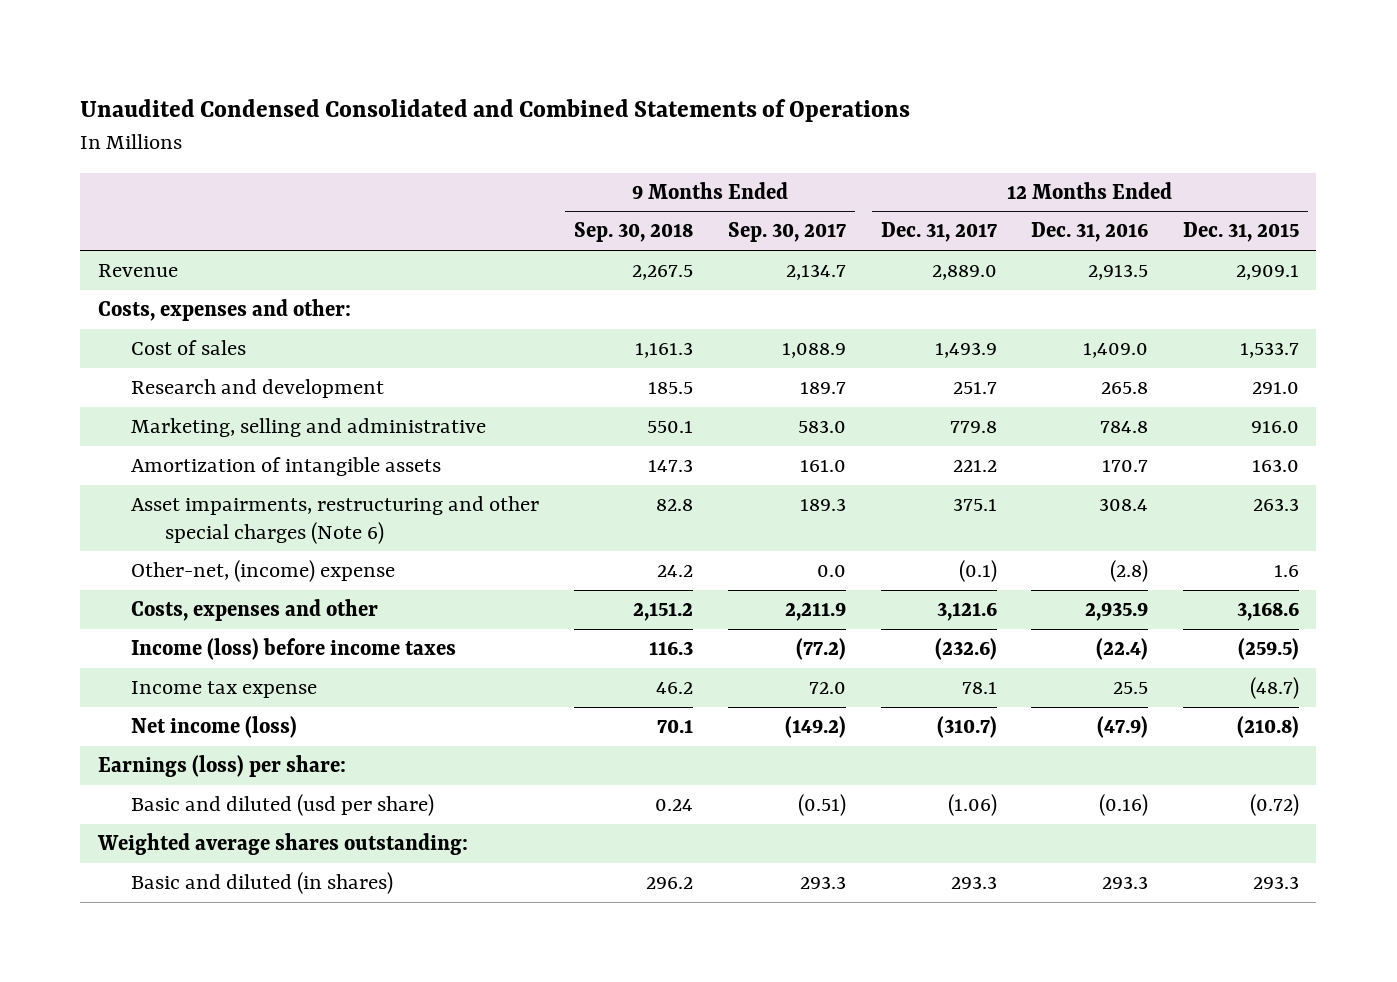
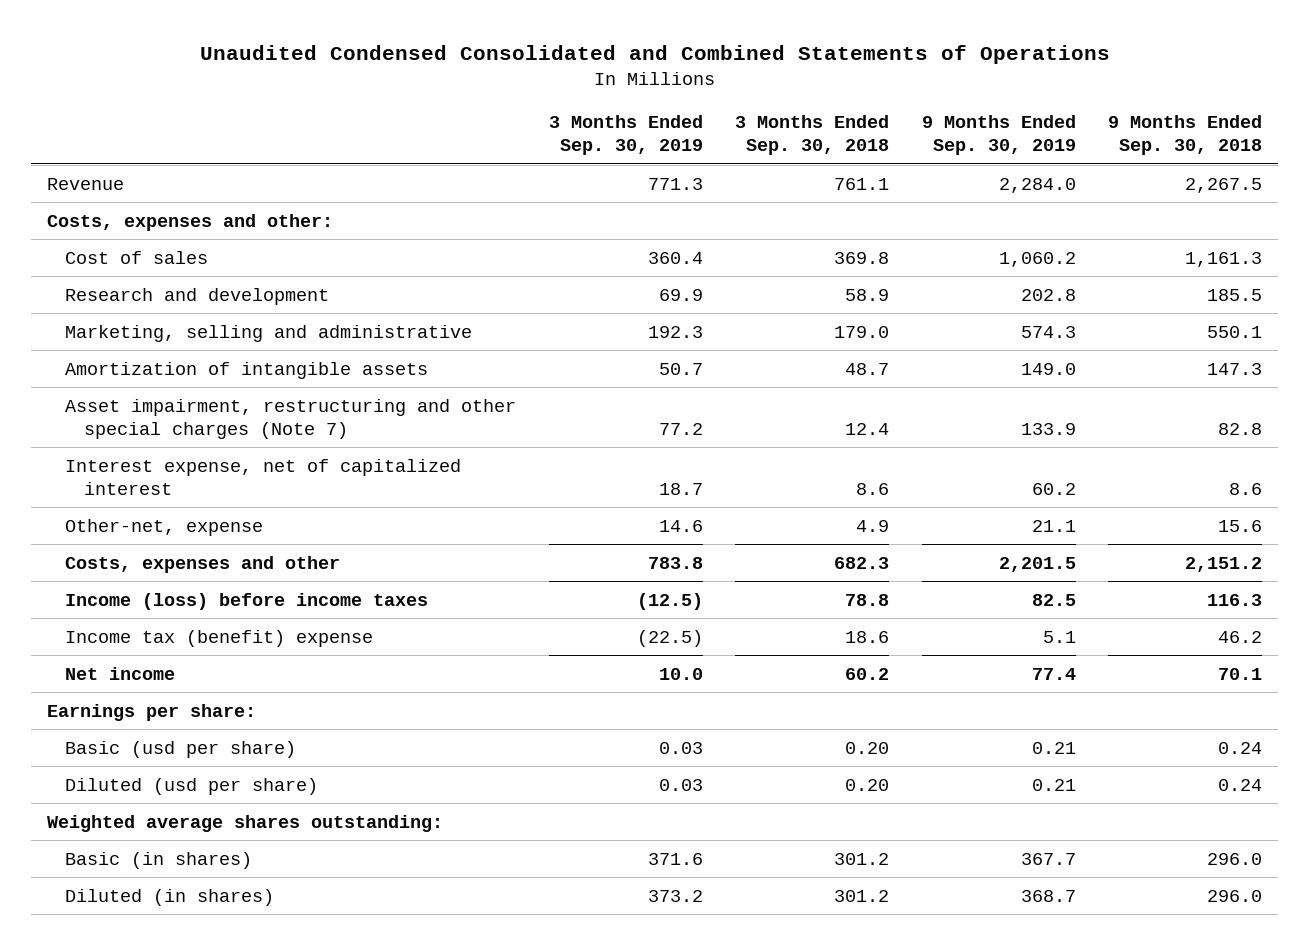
- | 9 Months Ended Sep. 30, 2018 | 9 Months Ended Sep. 30, 2017 | 12 Months Ended Dec. 31, 2017 | 12 Months Ended Dec. 31, 2016 | 12 Months Ended Dec. 31, 2015
+ | 3 Months Ended Sep. 30, 2019 | 3 Months Ended Sep. 30, 2018 | 9 Months Ended Sep. 30, 2019 | 9 Months Ended Sep. 30, 2018
- Asset impairments, restructuring and other special charges (Note 6) | 82.8 | 189.3 | 375.1 | 308.4 | 263.3
- Other-net, (income) expense | 24.2 | 0.0 | (0.1) | (2.8) | 1.6
+ Asset impairment, restructuring and other special charges (Note 7) | 77.2 | 12.4 | 133.9 | 82.8
+ Interest expense, net of capitalized interest | 18.7 | 8.6 | 60.2 | 8.6
+ Other-net, expense | 14.6 | 4.9 | 21.1 | 15.6
- Income tax expense | 46.2 | 72.0 | 78.1 | 25.5 | (48.7)
- Net income (loss) | 70.1 | (149.2) | (310.7) | (47.9) | (210.8)
- Earnings (loss) per share:
- Basic and diluted (usd per share) | 0.24 | (0.51) | (1.06) | (0.16) | (0.72)
+ Income tax (benefit) expense | (22.5) | 18.6 | 5.1 | 46.2
+ Net income | 10.0 | 60.2 | 77.4 | 70.1
+ Earnings per share:
+ Basic (usd per share) | 0.03 | 0.20 | 0.21 | 0.24
+ Diluted (usd per share) | 0.03 | 0.20 | 0.21 | 0.24
- Basic and diluted (in shares) | 296.2 | 293.3 | 293.3 | 293.3 | 293.3
+ Basic (in shares) | 371.6 | 301.2 | 367.7 | 296.0
+ Diluted (in shares) | 373.2 | 301.2 | 368.7 | 296.0

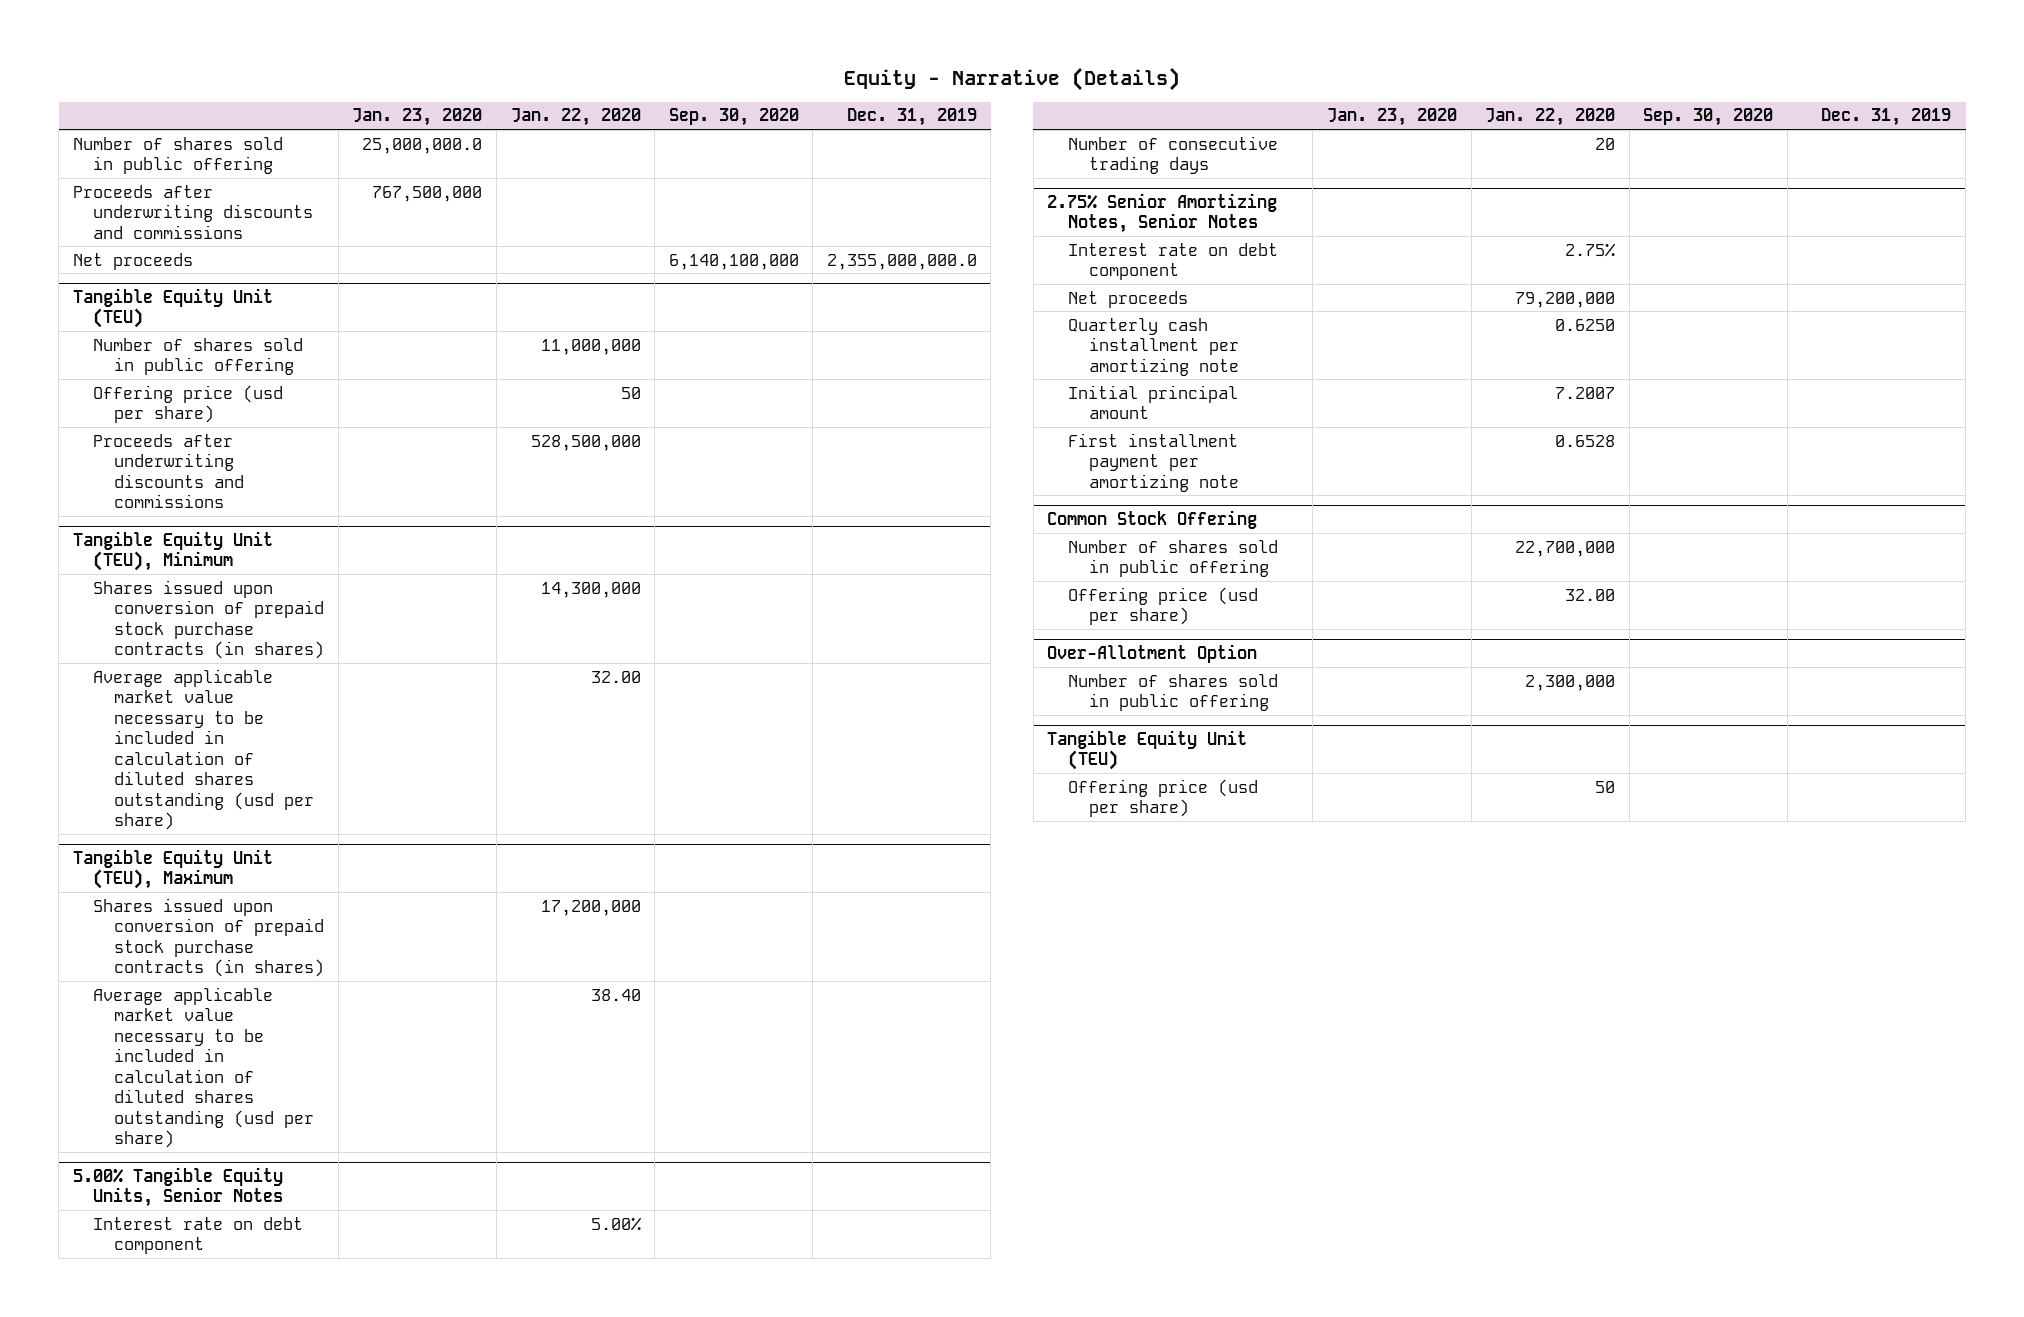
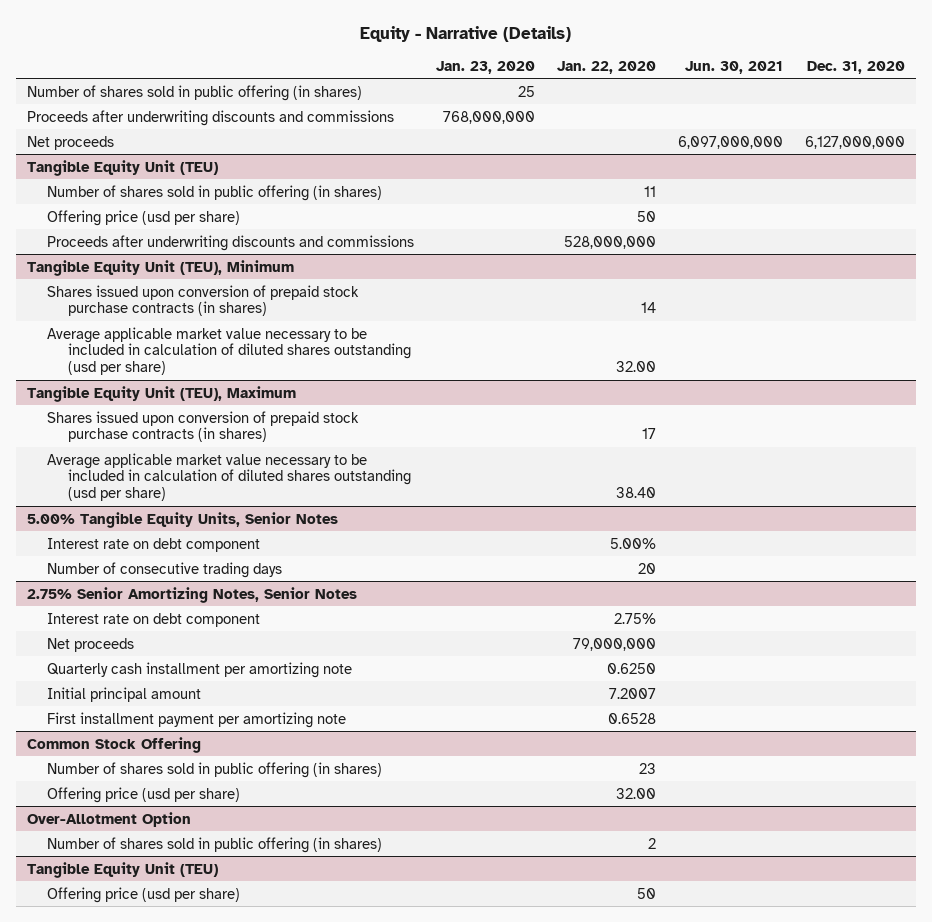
- | Jan. 23, 2020 | Jan. 22, 2020 | Sep. 30, 2020 | Dec. 31, 2019
+ | Jan. 23, 2020 | Jan. 22, 2020 | Jun. 30, 2021 | Dec. 31, 2020
- Number of shares sold in public offering | 25,000,000.0 | | |
- Proceeds after underwriting discounts and commissions | 767,500,000 | | |
+ Number of shares sold in public offering (in shares) | 25 | | |
+ Proceeds after underwriting discounts and commissions | 768,000,000 | | |
@ Tangible Equity Unit (TEU)
- Number of shares sold in public offering | | 11,000,000 | |
+ Number of shares sold in public offering (in shares) | | 11 | |
- Proceeds after underwriting discounts and commissions | | 528,500,000 | |
+ Proceeds after underwriting discounts and commissions | | 528,000,000 | |
@ Tangible Equity Unit (TEU), Minimum
- Shares issued upon conversion of prepaid stock purchase contracts (in shares) | | 14,300,000 | |
+ Shares issued upon conversion of prepaid stock purchase contracts (in shares) | | 14 | |
@ Tangible Equity Unit (TEU), Maximum
- Shares issued upon conversion of prepaid stock purchase contracts (in shares) | | 17,200,000 | |
+ Shares issued upon conversion of prepaid stock purchase contracts (in shares) | | 17 | |
@ 2.75% Senior Amortizing Notes, Senior Notes
- Net proceeds | | 79,200,000 | |
+ Net proceeds | | 79,000,000 | |
@ Common Stock Offering
- Number of shares sold in public offering | | 22,700,000 | |
+ Number of shares sold in public offering (in shares) | | 23 | |
@ Over-Allotment Option
- Number of shares sold in public offering | | 2,300,000 | |
+ Number of shares sold in public offering (in shares) | | 2 | |

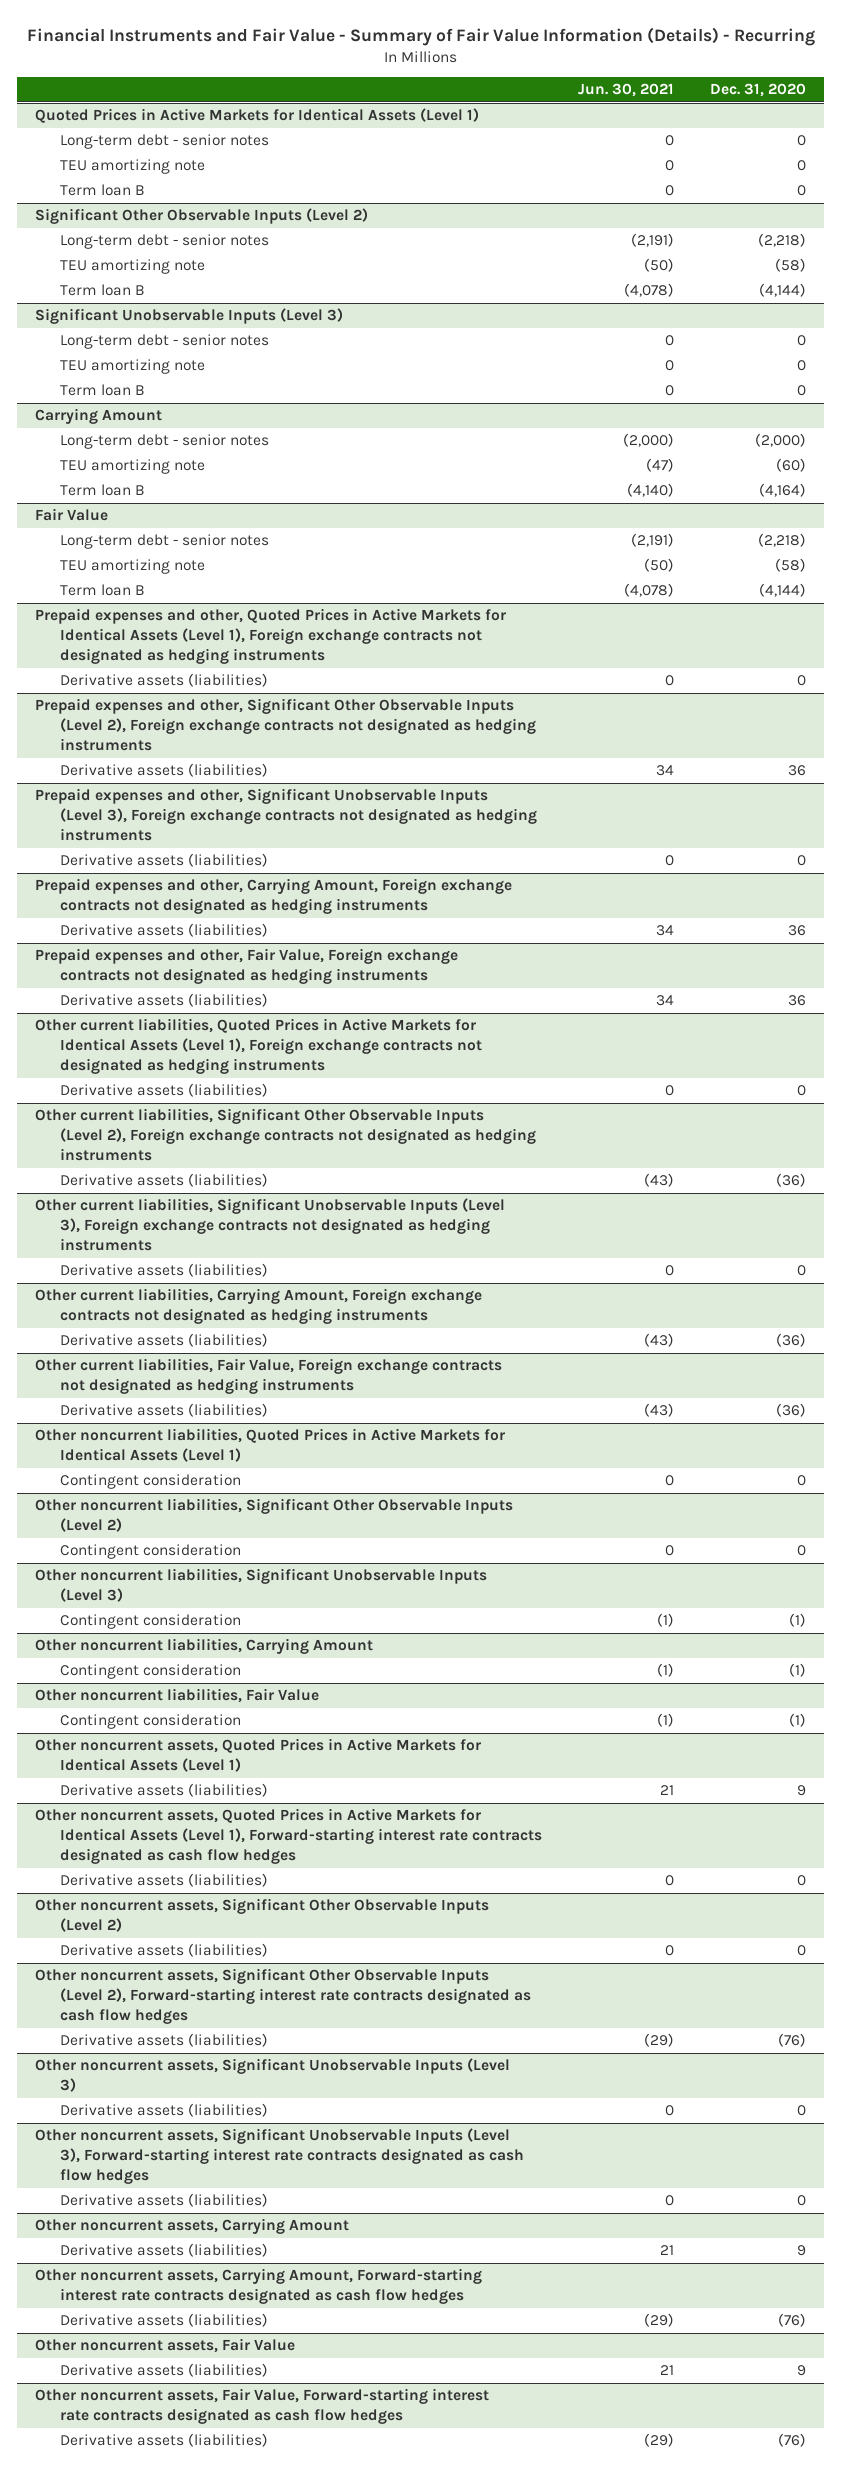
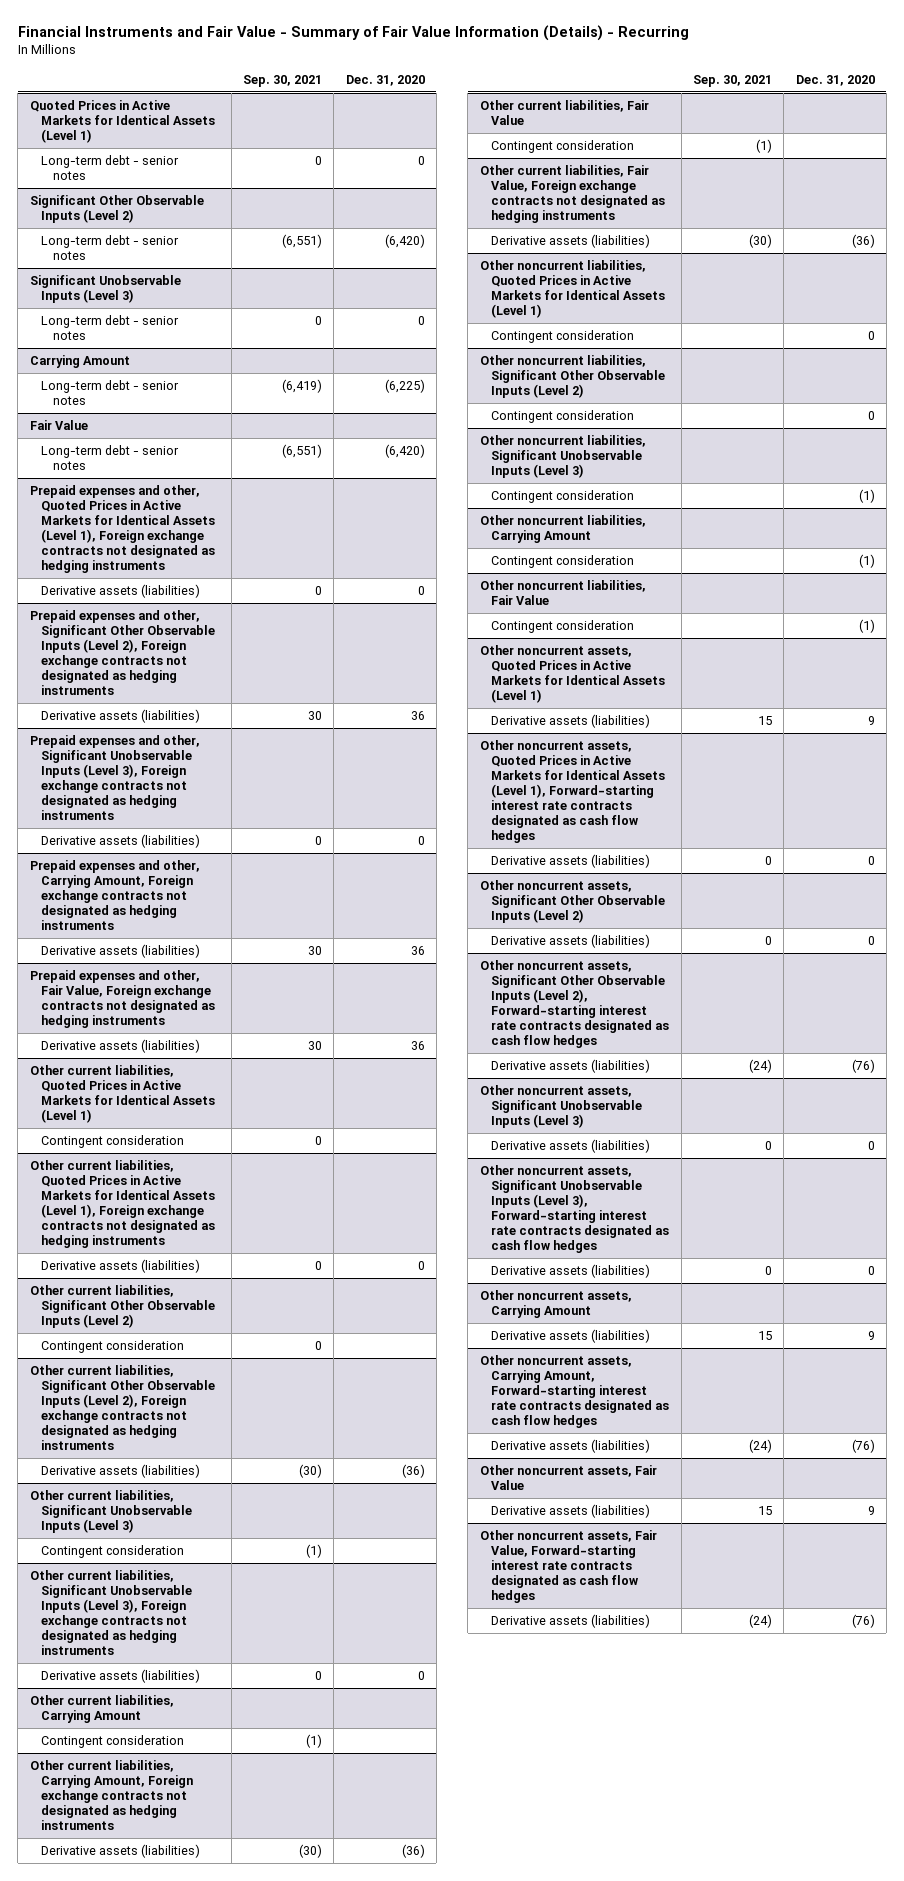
- | Jun. 30, 2021 | Dec. 31, 2020
+ | Sep. 30, 2021 | Dec. 31, 2020
@ Quoted Prices in Active Markets for Identical Assets (Level 1)
- TEU amortizing note | 0 | 0
- Term loan B | 0 | 0
@ Significant Other Observable Inputs (Level 2)
- Long-term debt - senior notes | (2,191) | (2,218)
- TEU amortizing note | (50) | (58)
- Term loan B | (4,078) | (4,144)
+ Long-term debt - senior notes | (6,551) | (6,420)
@ Significant Unobservable Inputs (Level 3)
- TEU amortizing note | 0 | 0
- Term loan B | 0 | 0
@ Carrying Amount
- Long-term debt - senior notes | (2,000) | (2,000)
- TEU amortizing note | (47) | (60)
- Term loan B | (4,140) | (4,164)
+ Long-term debt - senior notes | (6,419) | (6,225)
@ Fair Value
- Long-term debt - senior notes | (2,191) | (2,218)
- TEU amortizing note | (50) | (58)
- Term loan B | (4,078) | (4,144)
+ Long-term debt - senior notes | (6,551) | (6,420)
+ Other current liabilities, Quoted Prices in Active Markets for Identical Assets (Level 1)
+ Contingent consideration | 0 |
+ Other current liabilities, Significant Other Observable Inputs (Level 2)
+ Contingent consideration | 0 |
+ Other current liabilities, Significant Unobservable Inputs (Level 3)
+ Contingent consideration | (1) |
+ Other current liabilities, Carrying Amount
+ Contingent consideration | (1) |
+ Other current liabilities, Fair Value
+ Contingent consideration | (1) |

